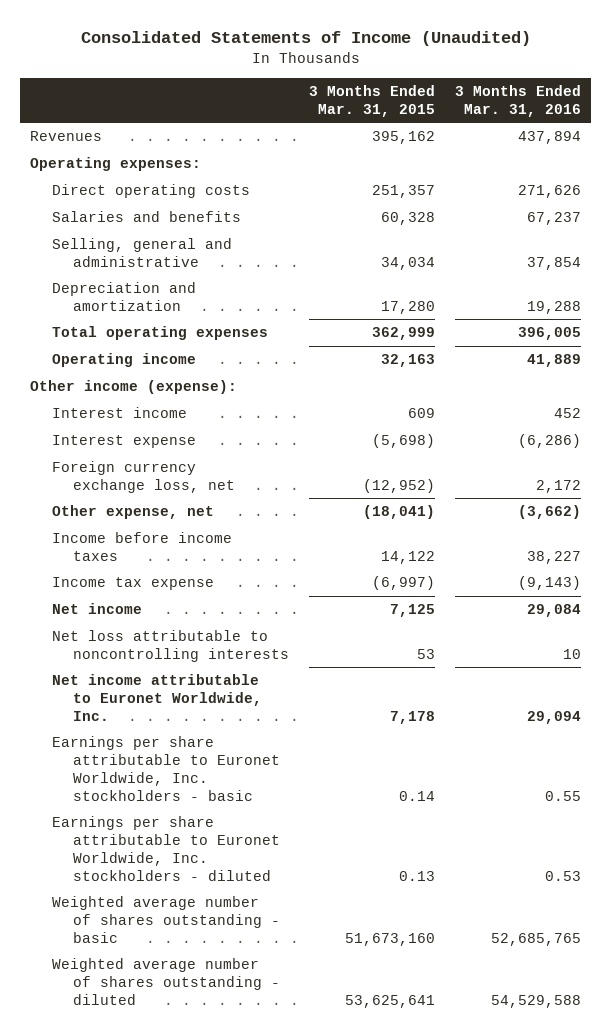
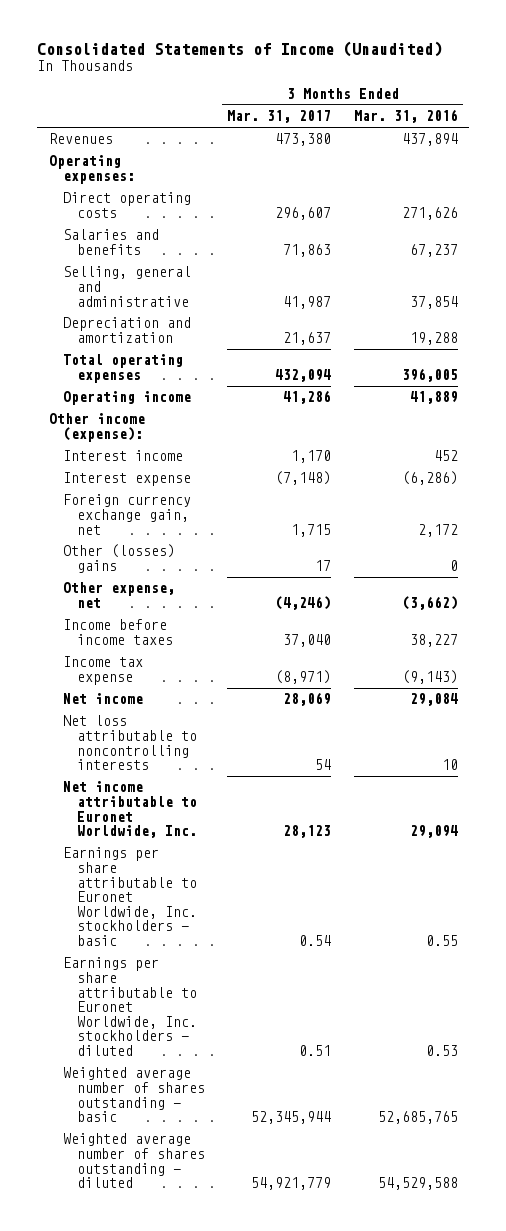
- | 3 Months Ended Mar. 31, 2015 | 3 Months Ended Mar. 31, 2016
+ | 3 Months Ended Mar. 31, 2017 | 3 Months Ended Mar. 31, 2016
- Foreign currency exchange loss, net | (12,952) | 2,172
+ Foreign currency exchange gain, net | 1,715 | 2,172
+ Other (losses) gains | 17 | 0

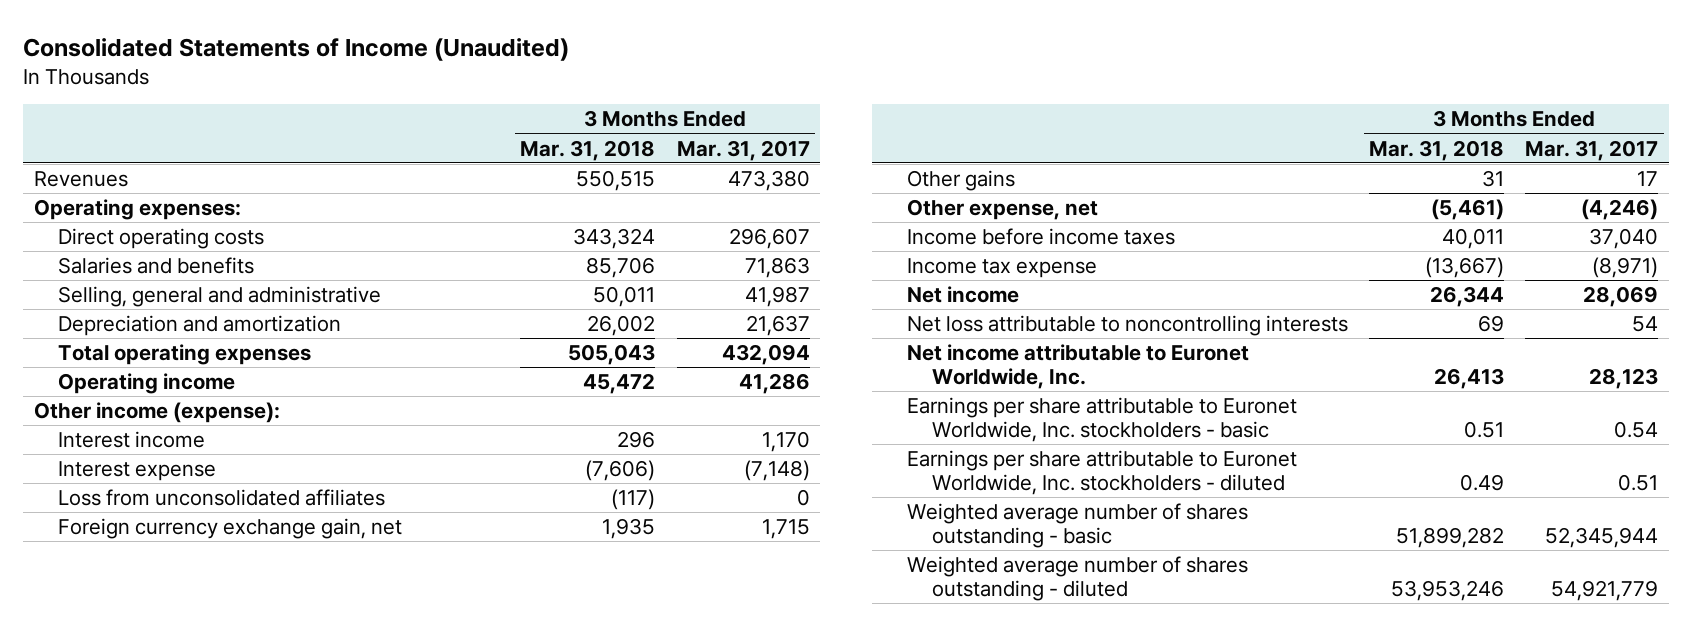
- | 3 Months Ended Mar. 31, 2017 | 3 Months Ended Mar. 31, 2016
+ | 3 Months Ended Mar. 31, 2018 | 3 Months Ended Mar. 31, 2017
+ Loss from unconsolidated affiliates | (117) | 0
- Other (losses) gains | 17 | 0
+ Other gains | 31 | 17

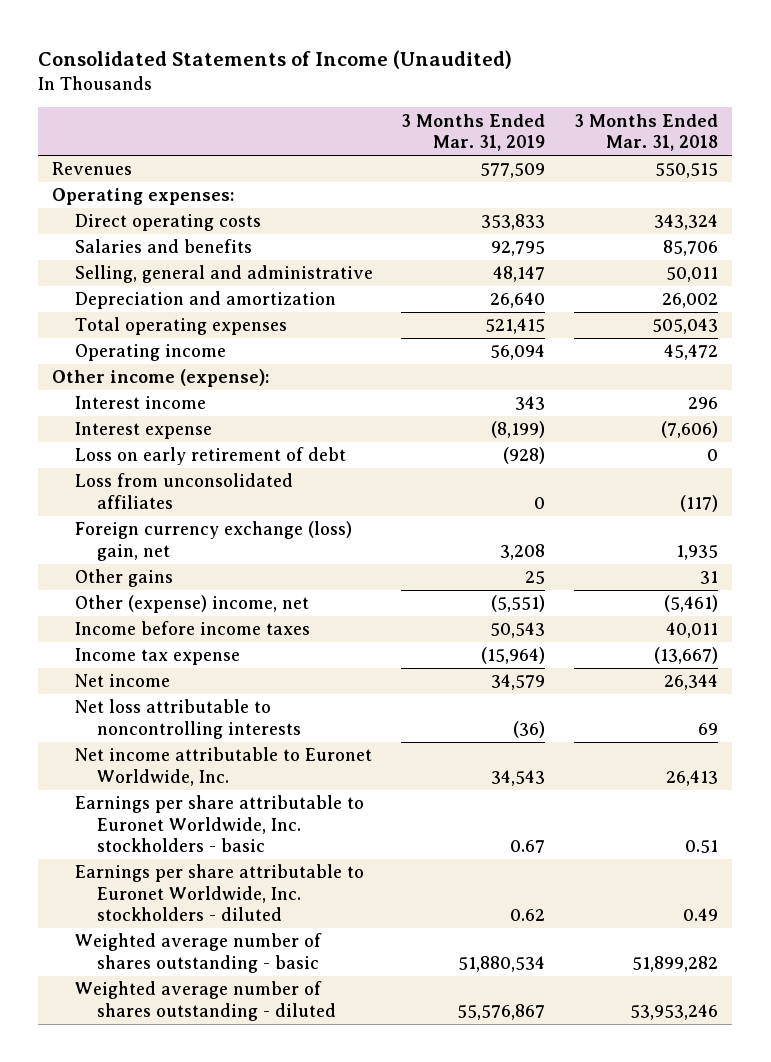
- | 3 Months Ended Mar. 31, 2018 | 3 Months Ended Mar. 31, 2017
+ | 3 Months Ended Mar. 31, 2019 | 3 Months Ended Mar. 31, 2018
+ Loss on early retirement of debt | (928) | 0
- Foreign currency exchange gain, net | 1,935 | 1,715
+ Foreign currency exchange (loss) gain, net | 3,208 | 1,935
- Other expense, net | (5,461) | (4,246)
+ Other (expense) income, net | (5,551) | (5,461)

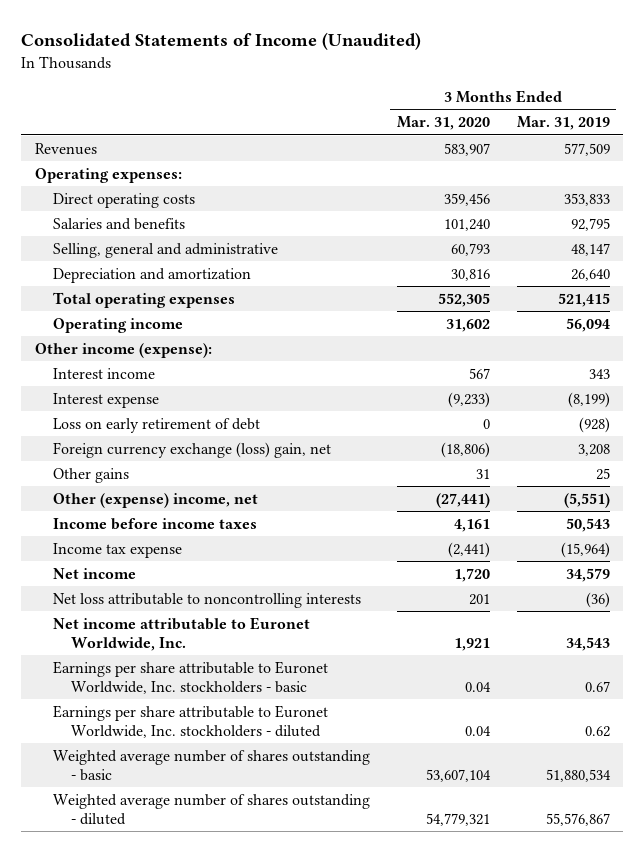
- | 3 Months Ended Mar. 31, 2019 | 3 Months Ended Mar. 31, 2018
+ | 3 Months Ended Mar. 31, 2020 | 3 Months Ended Mar. 31, 2019
- Loss from unconsolidated affiliates | 0 | (117)

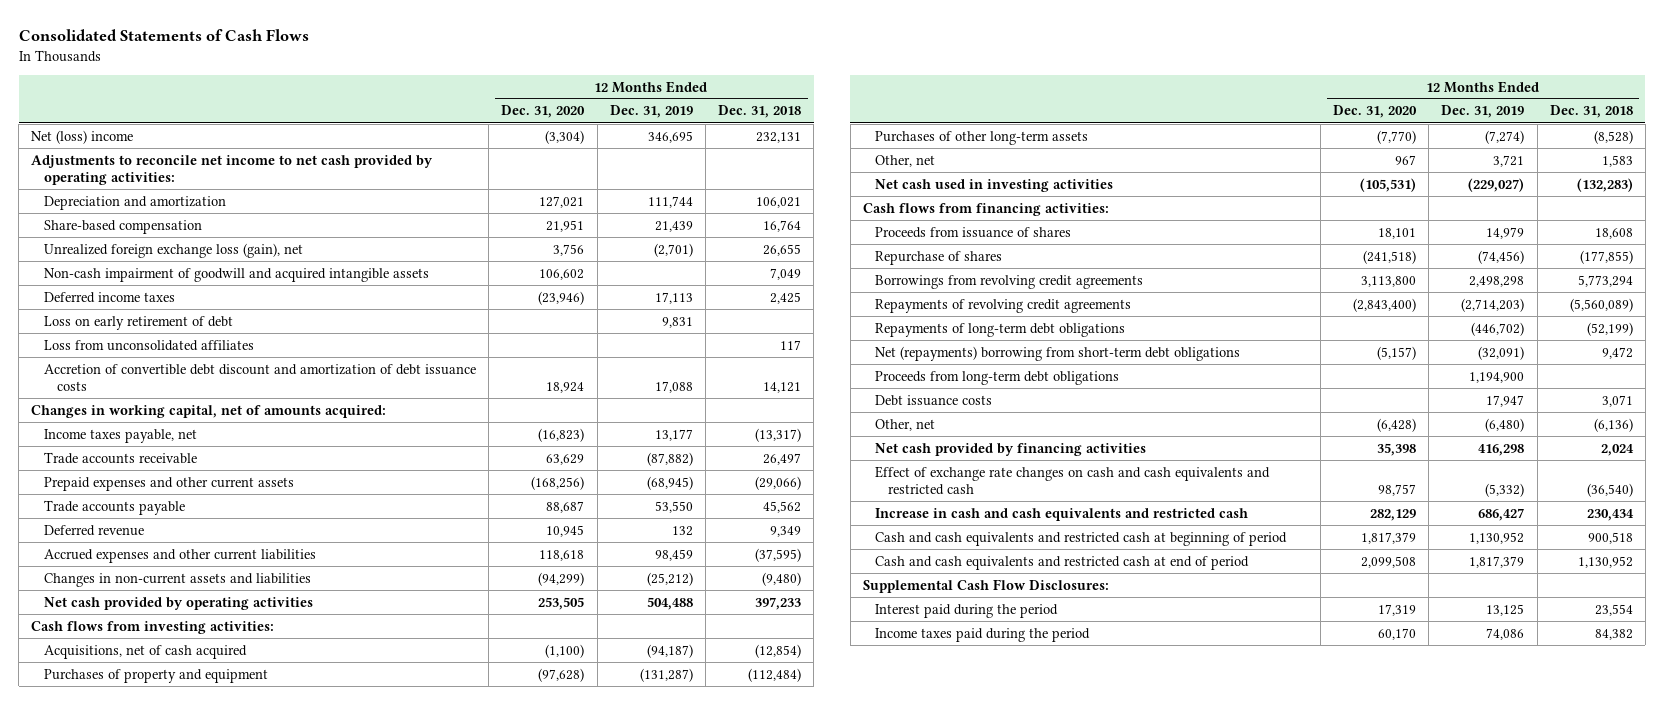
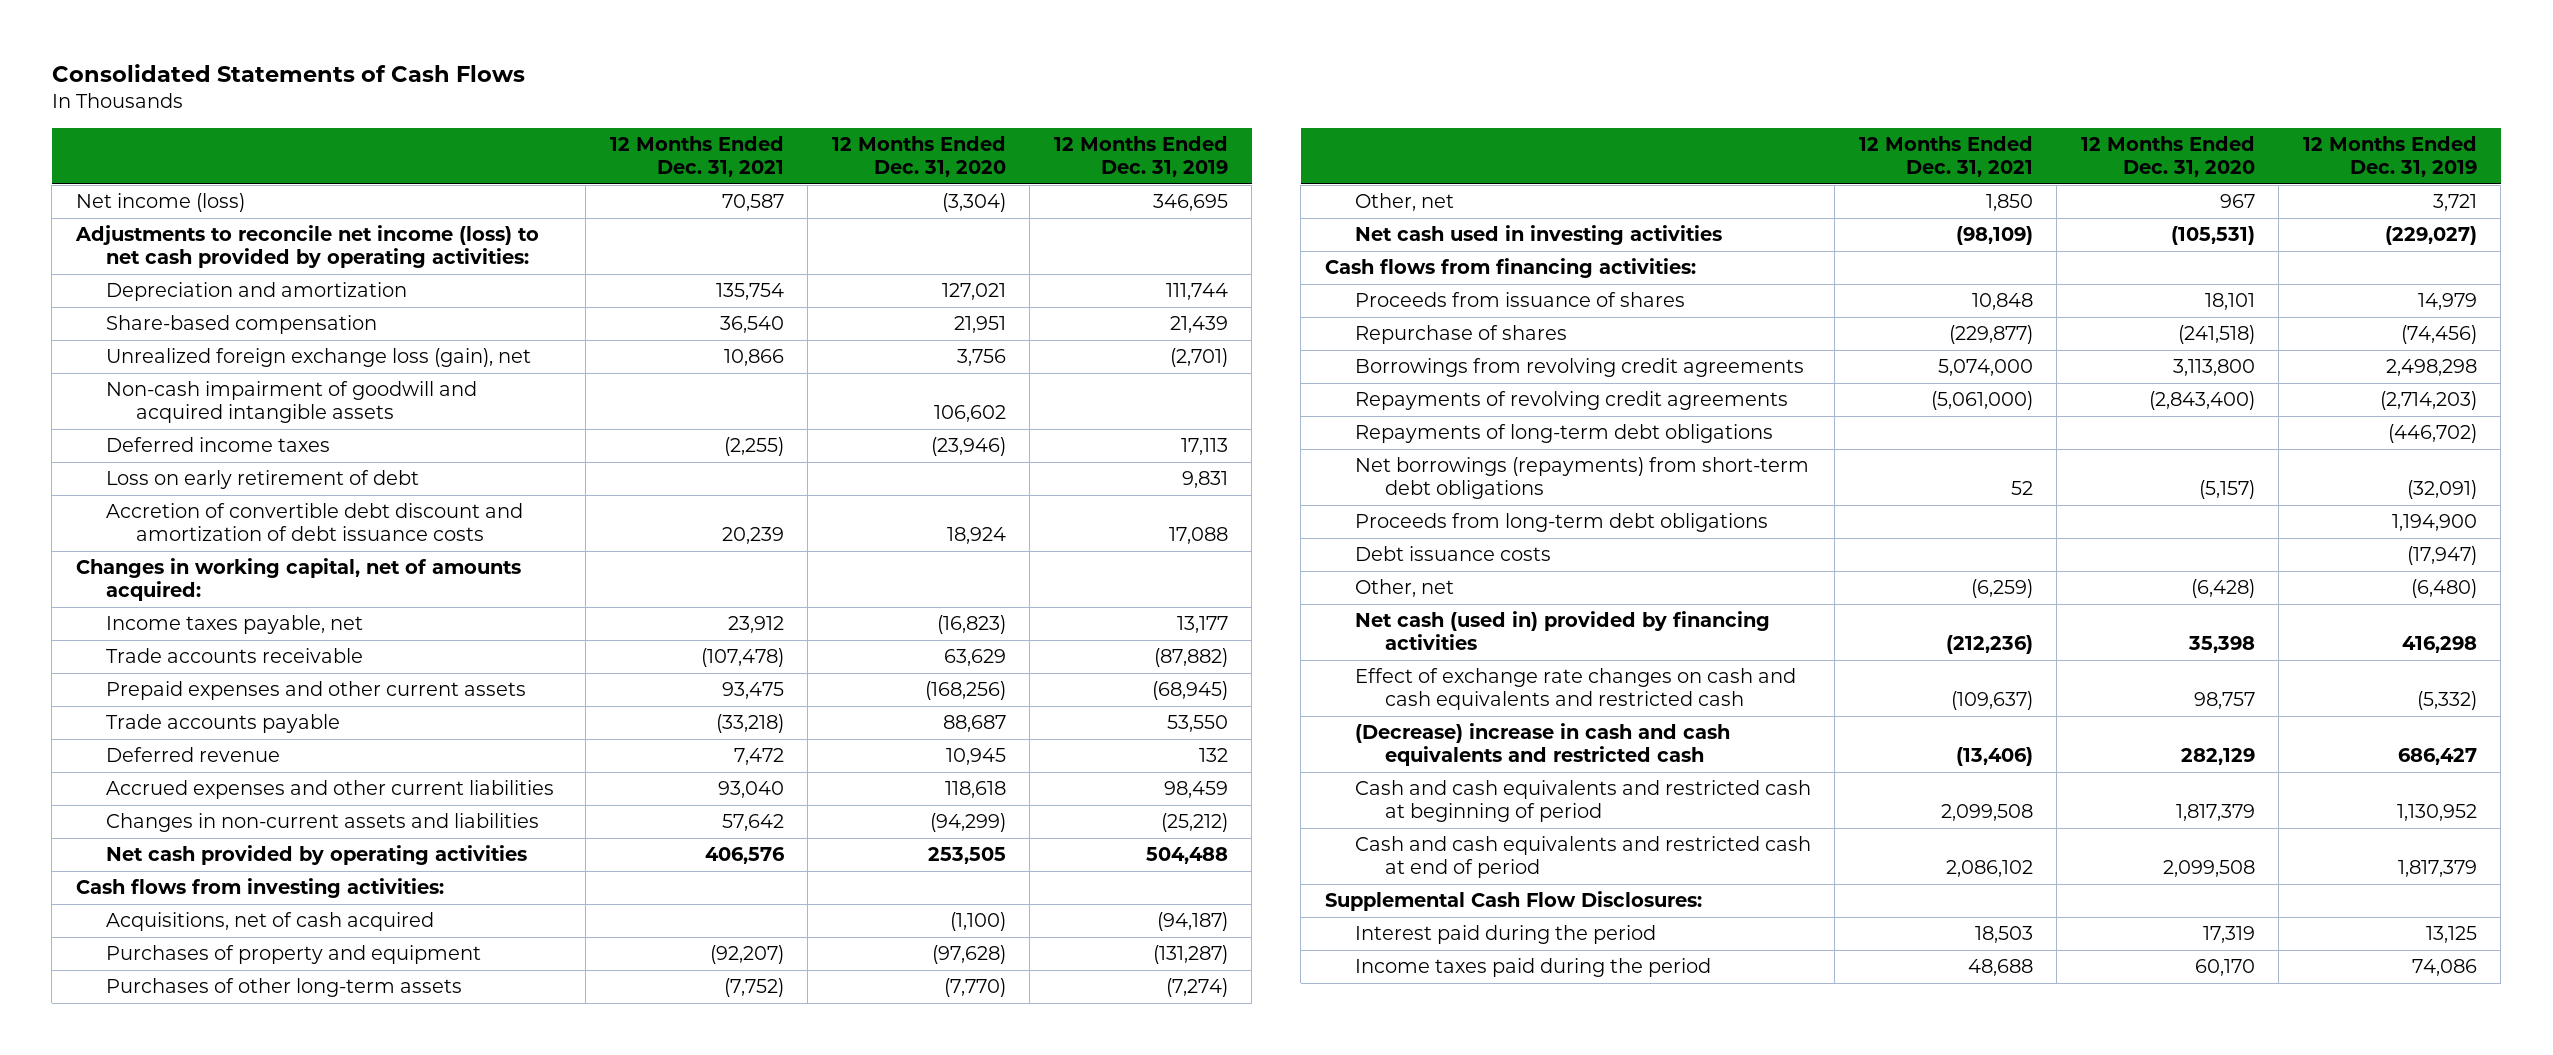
- | 12 Months Ended Dec. 31, 2020 | 12 Months Ended Dec. 31, 2019 | 12 Months Ended Dec. 31, 2018
+ | 12 Months Ended Dec. 31, 2021 | 12 Months Ended Dec. 31, 2020 | 12 Months Ended Dec. 31, 2019
- Net (loss) income | (3,304) | 346,695 | 232,131
- Adjustments to reconcile net income to net cash provided by operating activities:
+ Net income (loss) | 70,587 | (3,304) | 346,695
+ Adjustments to reconcile net income (loss) to net cash provided by operating activities:
- Loss from unconsolidated affiliates | | | 117
- Net (repayments) borrowing from short-term debt obligations | (5,157) | (32,091) | 9,472
+ Net borrowings (repayments) from short-term debt obligations | 52 | (5,157) | (32,091)
- Debt issuance costs | | 17,947 | 3,071
+ Debt issuance costs | | | (17,947)
- Net cash provided by financing activities | 35,398 | 416,298 | 2,024
+ Net cash (used in) provided by financing activities | (212,236) | 35,398 | 416,298
- Increase in cash and cash equivalents and restricted cash | 282,129 | 686,427 | 230,434
+ (Decrease) increase in cash and cash equivalents and restricted cash | (13,406) | 282,129 | 686,427

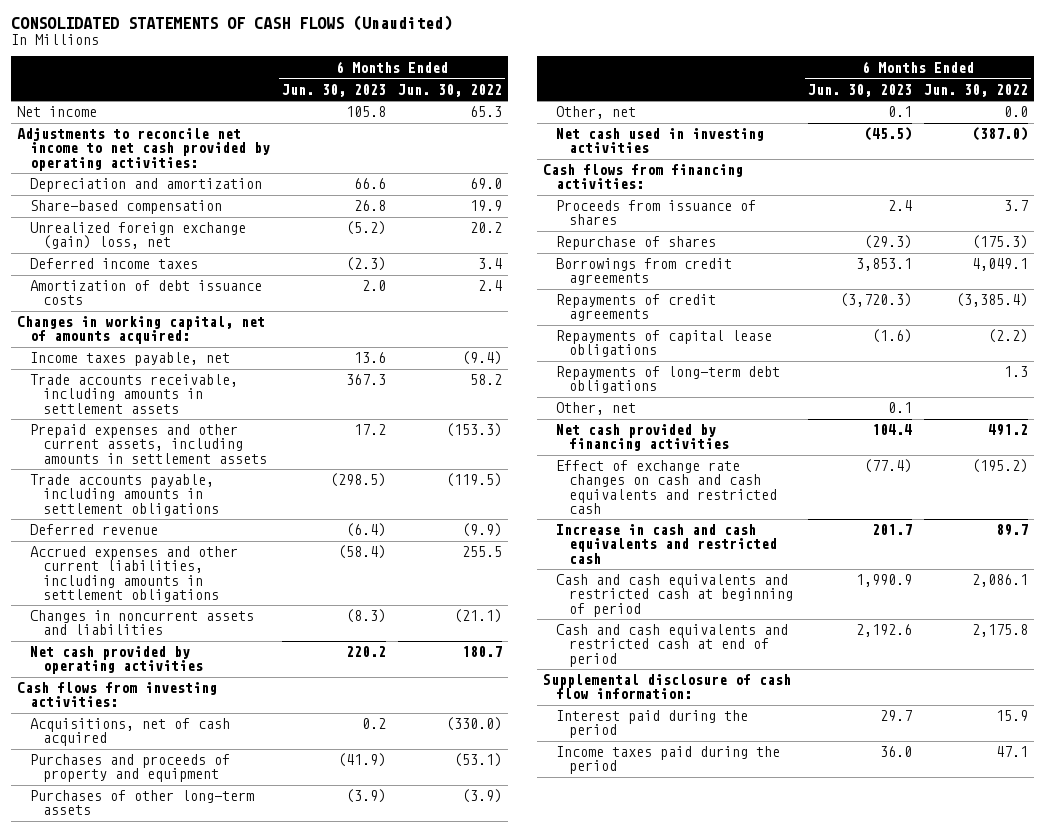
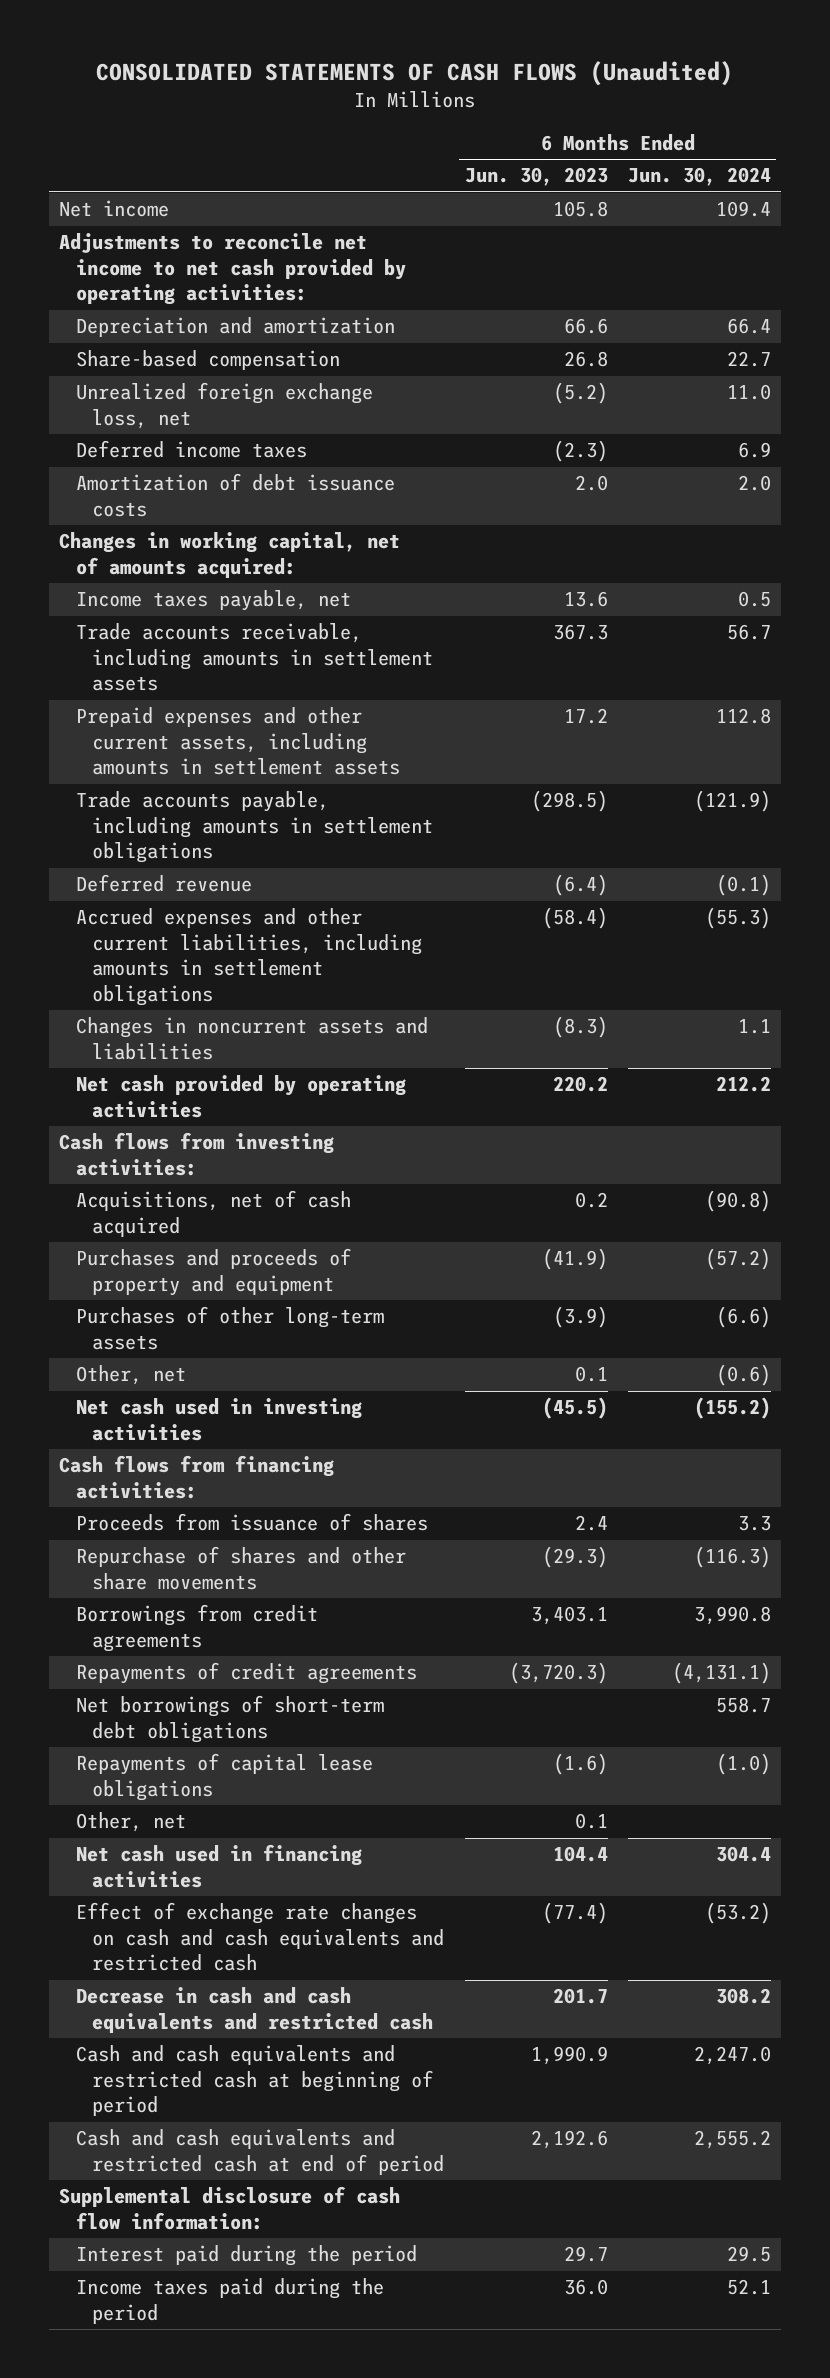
- | 6 Months Ended Jun. 30, 2023 | 6 Months Ended Jun. 30, 2022
+ | 6 Months Ended Jun. 30, 2023 | 6 Months Ended Jun. 30, 2024
- Unrealized foreign exchange (gain) loss, net | (5.2) | 20.2
+ Unrealized foreign exchange loss, net | (5.2) | 11.0
- Repurchase of shares | (29.3) | (175.3)
- Borrowings from credit agreements | 3,853.1 | 4,049.1
+ Repurchase of shares and other share movements | (29.3) | (116.3)
+ Borrowings from credit agreements | 3,403.1 | 3,990.8
+ Net borrowings of short-term debt obligations | | 558.7
- Repayments of long-term debt obligations | | 1.3
- Net cash provided by financing activities | 104.4 | 491.2
+ Net cash used in financing activities | 104.4 | 304.4
- Increase in cash and cash equivalents and restricted cash | 201.7 | 89.7
+ Decrease in cash and cash equivalents and restricted cash | 201.7 | 308.2

